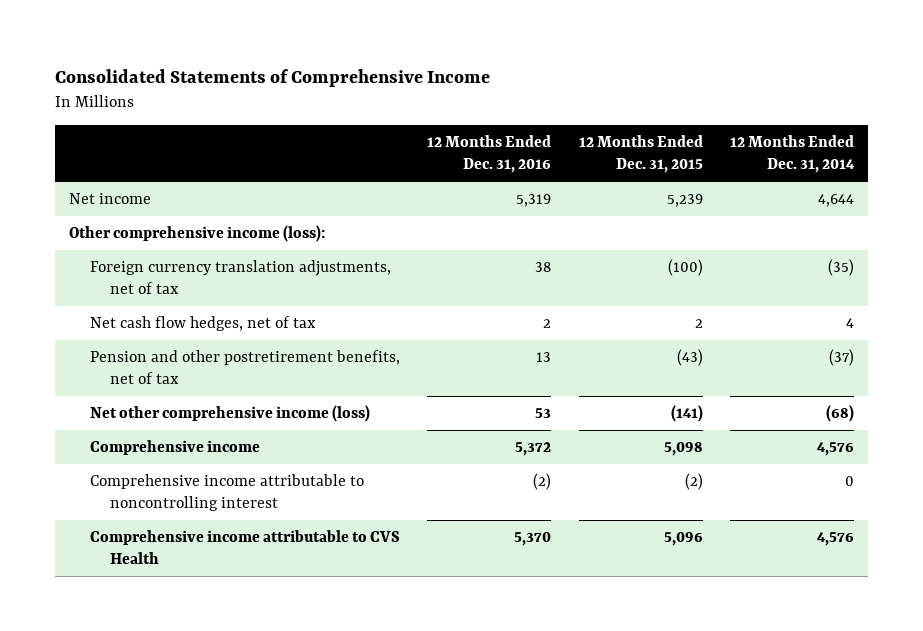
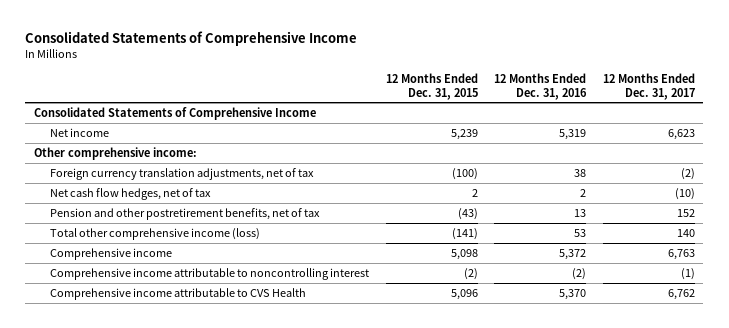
- | 12 Months Ended Dec. 31, 2016 | 12 Months Ended Dec. 31, 2015 | 12 Months Ended Dec. 31, 2014
+ | 12 Months Ended Dec. 31, 2015 | 12 Months Ended Dec. 31, 2016 | 12 Months Ended Dec. 31, 2017
+ Consolidated Statements of Comprehensive Income
- Other comprehensive income (loss):
+ Other comprehensive income:
- Net other comprehensive income (loss) | 53 | (141) | (68)
+ Total other comprehensive income (loss) | (141) | 53 | 140

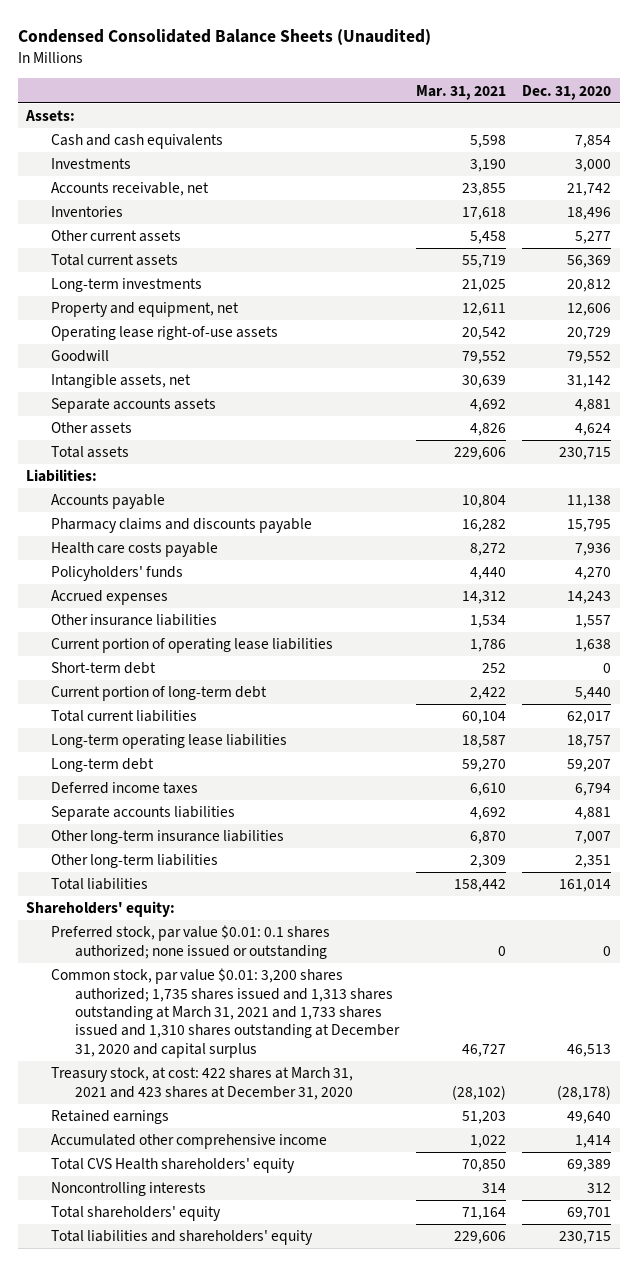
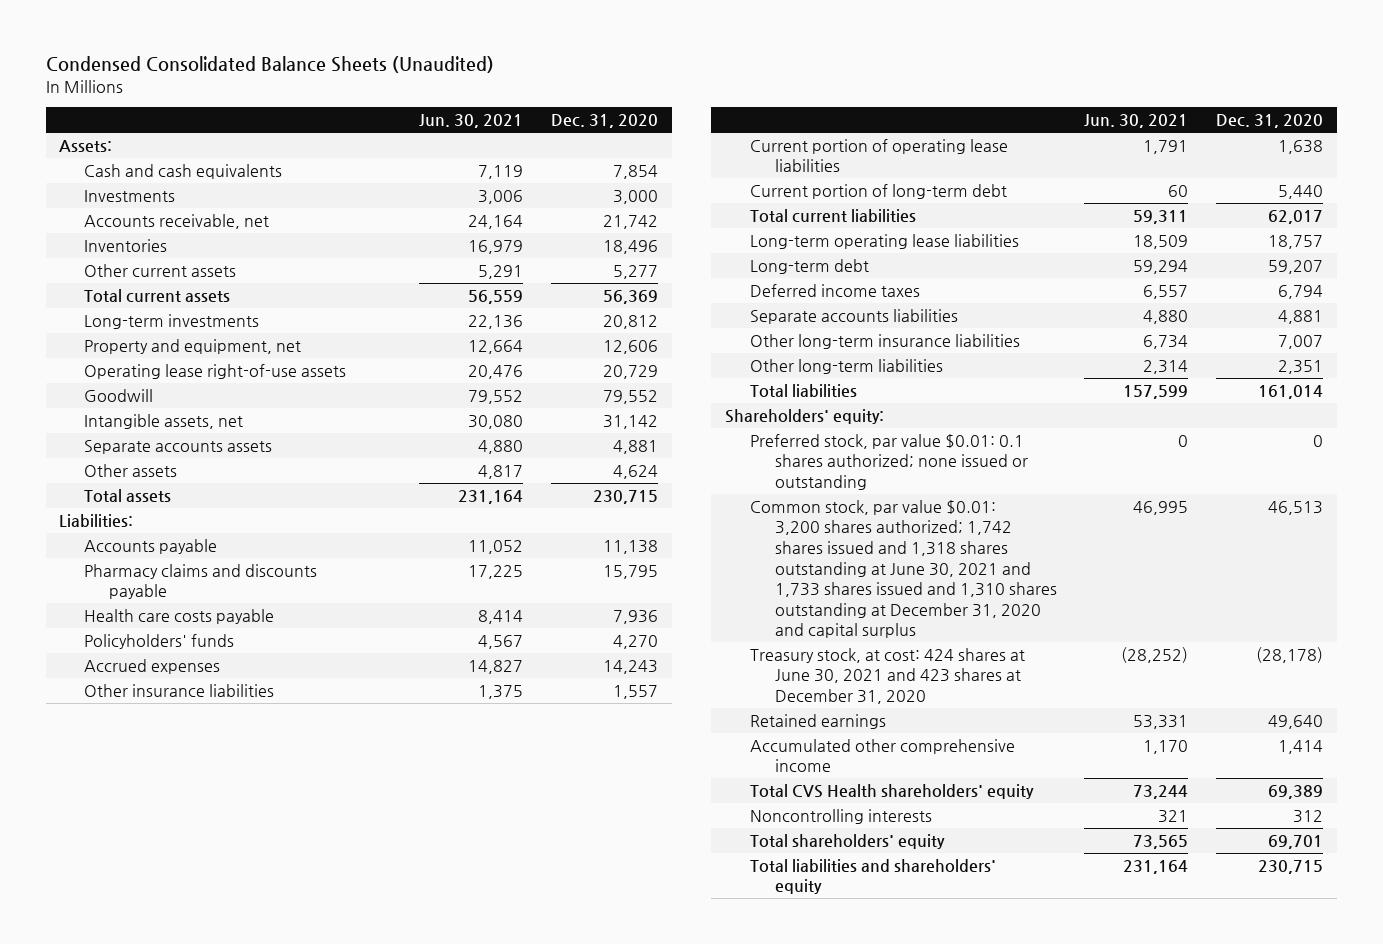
- | Mar. 31, 2021 | Dec. 31, 2020
+ | Jun. 30, 2021 | Dec. 31, 2020
- Short-term debt | 252 | 0
- Common stock, par value $0.01: 3,200 shares authorized; 1,735 shares issued and 1,313 shares outstanding at March 31, 2021 and 1,733 shares issued and 1,310 shares outstanding at December 31, 2020 and capital surplus | 46,727 | 46,513
- Treasury stock, at cost: 422 shares at March 31, 2021 and 423 shares at December 31, 2020 | (28,102) | (28,178)
+ Common stock, par value $0.01: 3,200 shares authorized; 1,742 shares issued and 1,318 shares outstanding at June 30, 2021 and 1,733 shares issued and 1,310 shares outstanding at December 31, 2020 and capital surplus | 46,995 | 46,513
+ Treasury stock, at cost: 424 shares at June 30, 2021 and 423 shares at December 31, 2020 | (28,252) | (28,178)

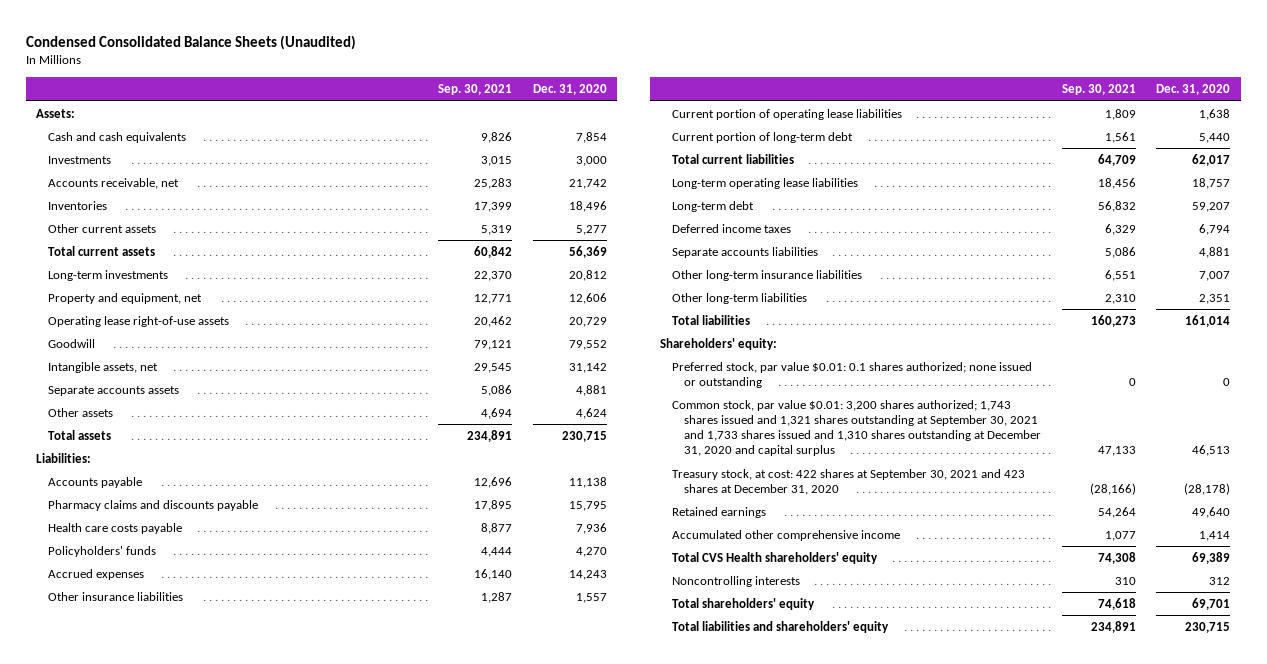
- | Jun. 30, 2021 | Dec. 31, 2020
+ | Sep. 30, 2021 | Dec. 31, 2020
- Common stock, par value $0.01: 3,200 shares authorized; 1,742 shares issued and 1,318 shares outstanding at June 30, 2021 and 1,733 shares issued and 1,310 shares outstanding at December 31, 2020 and capital surplus | 46,995 | 46,513
- Treasury stock, at cost: 424 shares at June 30, 2021 and 423 shares at December 31, 2020 | (28,252) | (28,178)
+ Common stock, par value $0.01: 3,200 shares authorized; 1,743 shares issued and 1,321 shares outstanding at September 30, 2021 and 1,733 shares issued and 1,310 shares outstanding at December 31, 2020 and capital surplus | 47,133 | 46,513
+ Treasury stock, at cost: 422 shares at September 30, 2021 and 423 shares at December 31, 2020 | (28,166) | (28,178)

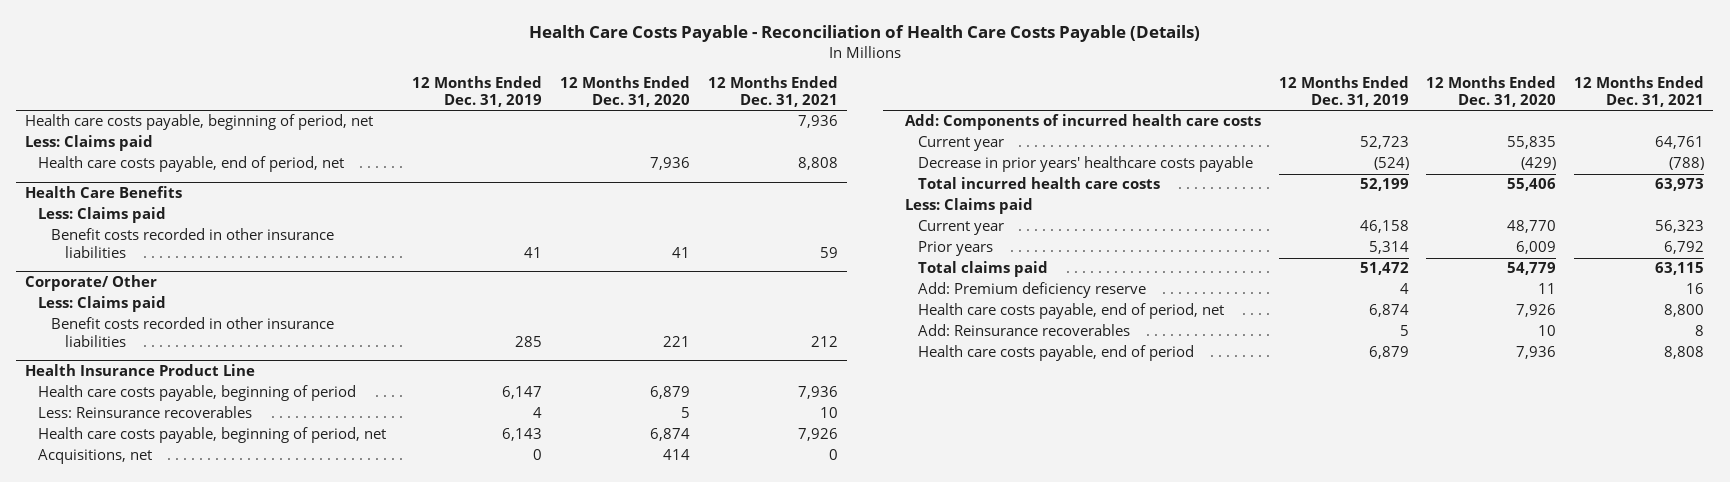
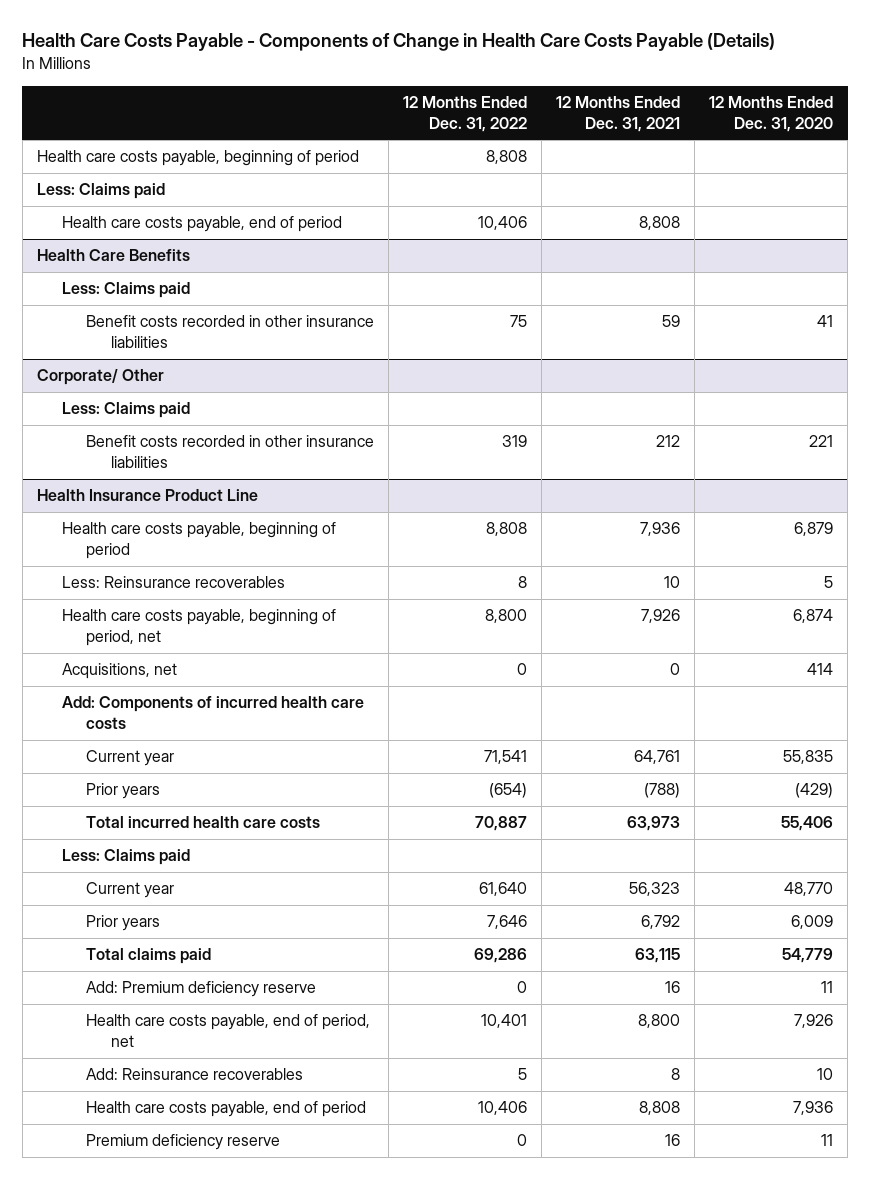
- Health Care Costs Payable - Reconciliation of Health Care Costs Payable (Details)
+ Health Care Costs Payable - Components of Change in Health Care Costs Payable (Details)
- | 12 Months Ended Dec. 31, 2019 | 12 Months Ended Dec. 31, 2020 | 12 Months Ended Dec. 31, 2021
+ | 12 Months Ended Dec. 31, 2022 | 12 Months Ended Dec. 31, 2021 | 12 Months Ended Dec. 31, 2020
- Health care costs payable, beginning of period, net | | | 7,936
+ Health care costs payable, beginning of period | 8,808 | |
- Health care costs payable, end of period, net | | 7,936 | 8,808
+ Health care costs payable, end of period | 10,406 | 8,808 |
@ Health Insurance Product Line
- Decrease in prior years' healthcare costs payable | (524) | (429) | (788)
+ Prior years | (654) | (788) | (429)
+ Premium deficiency reserve | 0 | 16 | 11

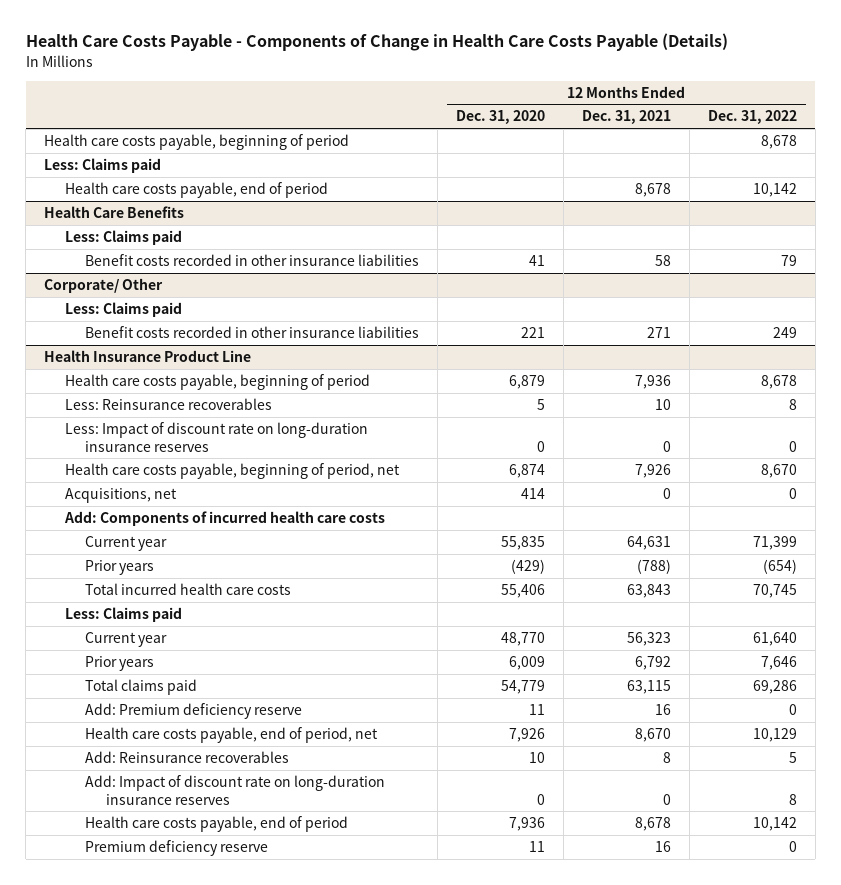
- | 12 Months Ended Dec. 31, 2022 | 12 Months Ended Dec. 31, 2021 | 12 Months Ended Dec. 31, 2020
+ | 12 Months Ended Dec. 31, 2020 | 12 Months Ended Dec. 31, 2021 | 12 Months Ended Dec. 31, 2022
- Health care costs payable, beginning of period | 8,808 | |
+ Health care costs payable, beginning of period | | | 8,678
- Health care costs payable, end of period | 10,406 | 8,808 |
+ Health care costs payable, end of period | | 8,678 | 10,142
@ Health Care Benefits
- Benefit costs recorded in other insurance liabilities | 75 | 59 | 41
+ Benefit costs recorded in other insurance liabilities | 41 | 58 | 79
@ Corporate/ Other
- Benefit costs recorded in other insurance liabilities | 319 | 212 | 221
+ Benefit costs recorded in other insurance liabilities | 221 | 271 | 249
@ Health Insurance Product Line
- Health care costs payable, beginning of period | 8,808 | 7,936 | 6,879
+ Health care costs payable, beginning of period | 6,879 | 7,936 | 8,678
- Health care costs payable, beginning of period, net | 8,800 | 7,926 | 6,874
+ Less: Impact of discount rate on long-duration insurance reserves | 0 | 0 | 0
+ Health care costs payable, beginning of period, net | 6,874 | 7,926 | 8,670
- Current year | 71,541 | 64,761 | 55,835
+ Current year | 55,835 | 64,631 | 71,399
- Total incurred health care costs | 70,887 | 63,973 | 55,406
+ Total incurred health care costs | 55,406 | 63,843 | 70,745
- Health care costs payable, end of period, net | 10,401 | 8,800 | 7,926
+ Health care costs payable, end of period, net | 7,926 | 8,670 | 10,129
- Health care costs payable, end of period | 10,406 | 8,808 | 7,936
+ Add: Impact of discount rate on long-duration insurance reserves | 0 | 0 | 8
+ Health care costs payable, end of period | 7,936 | 8,678 | 10,142

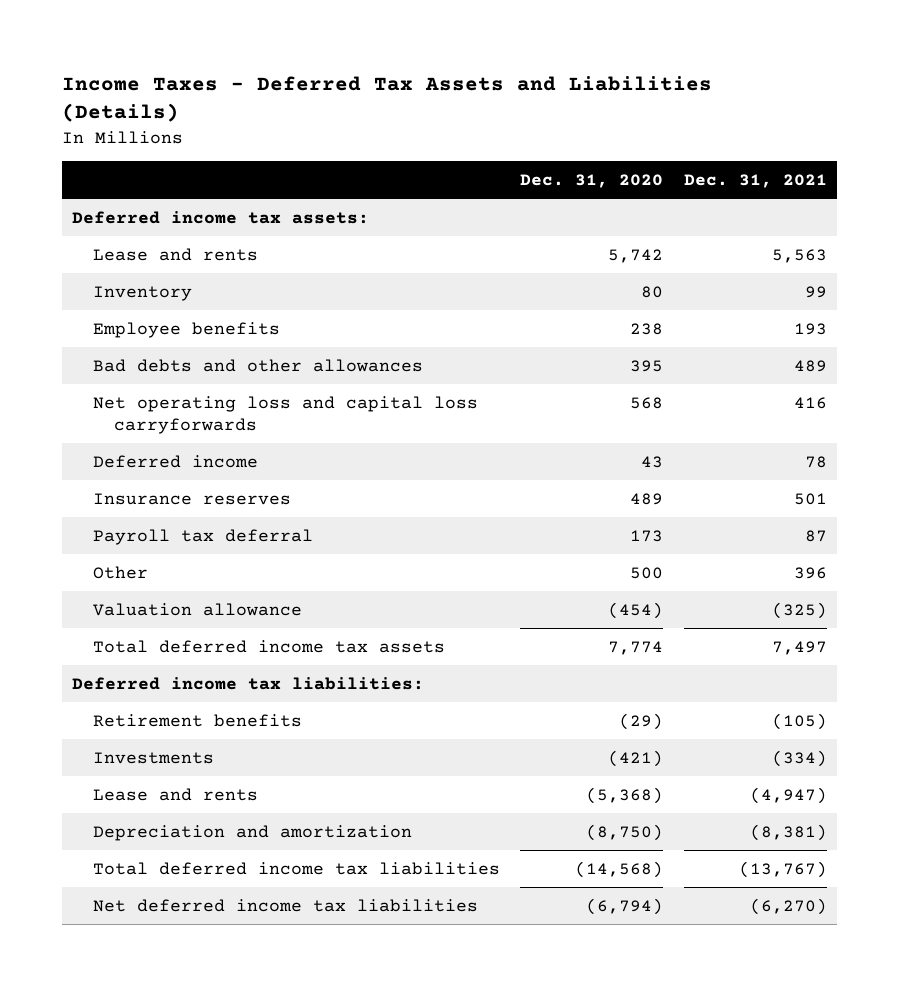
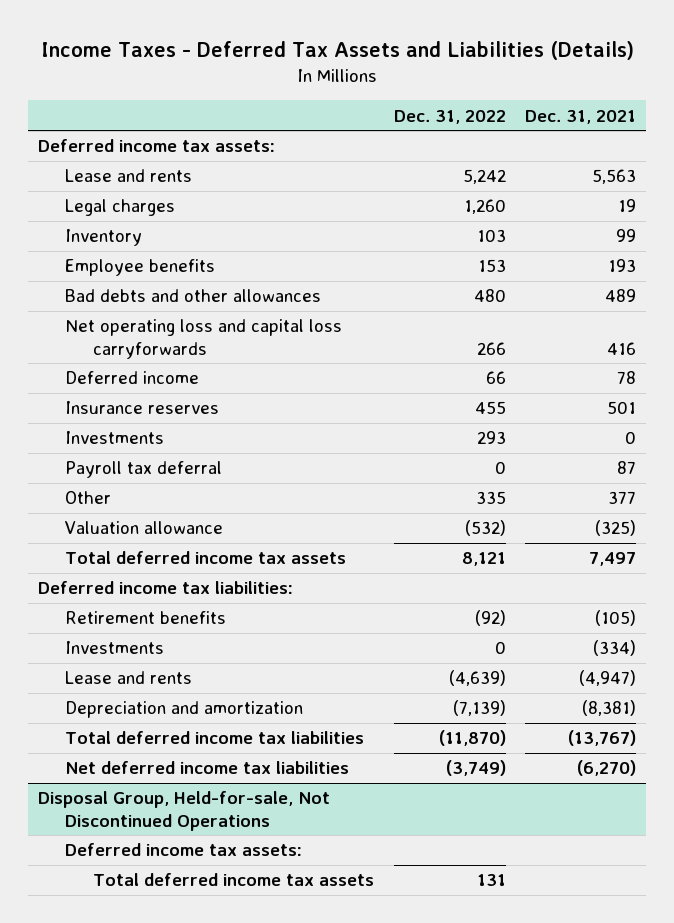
- | Dec. 31, 2020 | Dec. 31, 2021
+ | Dec. 31, 2022 | Dec. 31, 2021
+ Legal charges | 1,260 | 19
+ Investments | 293 | 0
- Other | 500 | 396
+ Other | 335 | 377
+ Disposal Group, Held-for-sale, Not Discontinued Operations
+ Deferred income tax assets:
+ Total deferred income tax assets | 131 |

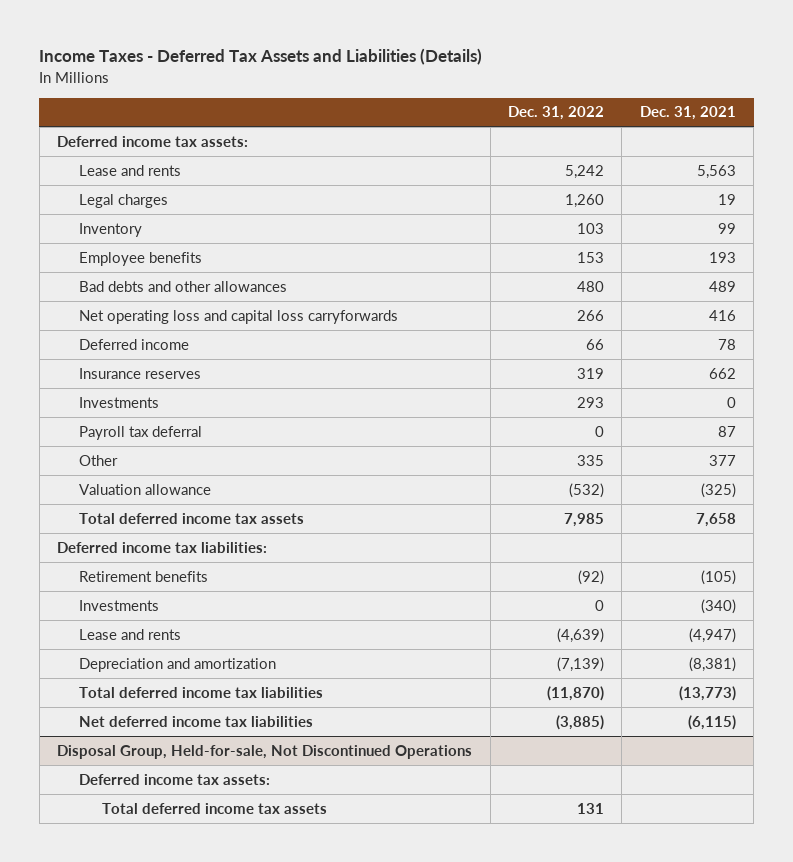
- Insurance reserves | 455 | 501
+ Insurance reserves | 319 | 662
- Total deferred income tax assets | 8,121 | 7,497
+ Total deferred income tax assets | 7,985 | 7,658
- Investments | 0 | (334)
+ Investments | 0 | (340)
- Total deferred income tax liabilities | (11,870) | (13,767)
- Net deferred income tax liabilities | (3,749) | (6,270)
+ Total deferred income tax liabilities | (11,870) | (13,773)
+ Net deferred income tax liabilities | (3,885) | (6,115)

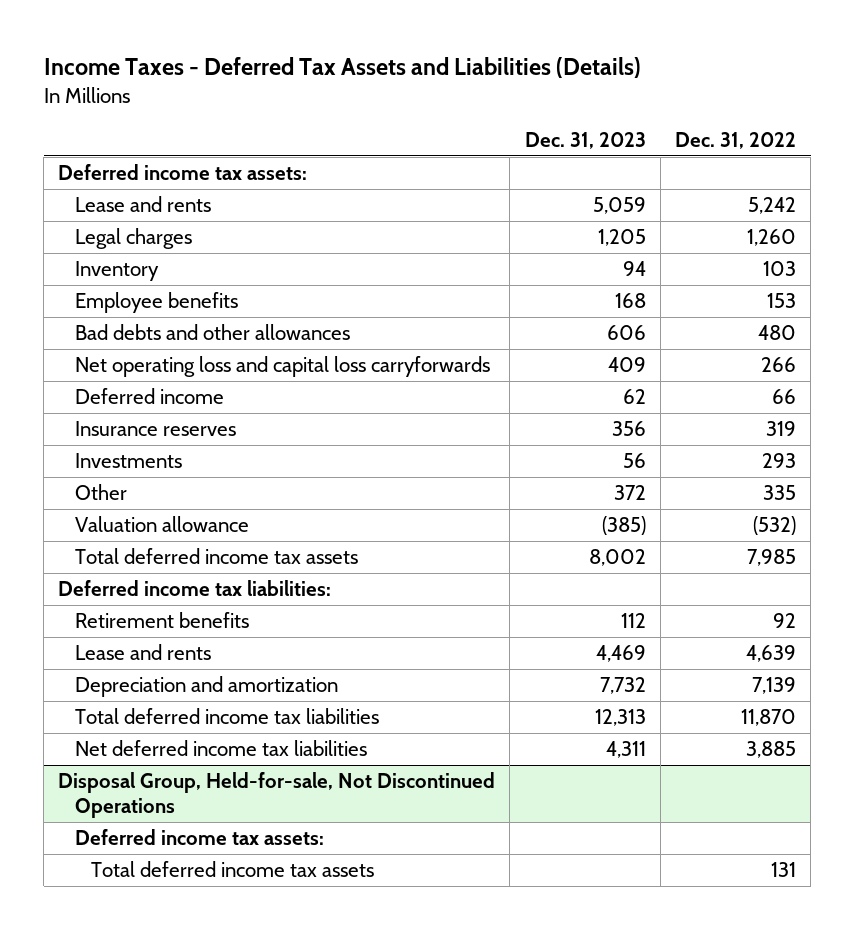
- | Dec. 31, 2022 | Dec. 31, 2021
+ | Dec. 31, 2023 | Dec. 31, 2022
- Payroll tax deferral | 0 | 87
- Retirement benefits | (92) | (105)
- Investments | 0 | (340)
- Lease and rents | (4,639) | (4,947)
- Depreciation and amortization | (7,139) | (8,381)
- Total deferred income tax liabilities | (11,870) | (13,773)
- Net deferred income tax liabilities | (3,885) | (6,115)
+ Retirement benefits | 112 | 92
+ Lease and rents | 4,469 | 4,639
+ Depreciation and amortization | 7,732 | 7,139
+ Total deferred income tax liabilities | 12,313 | 11,870
+ Net deferred income tax liabilities | 4,311 | 3,885

